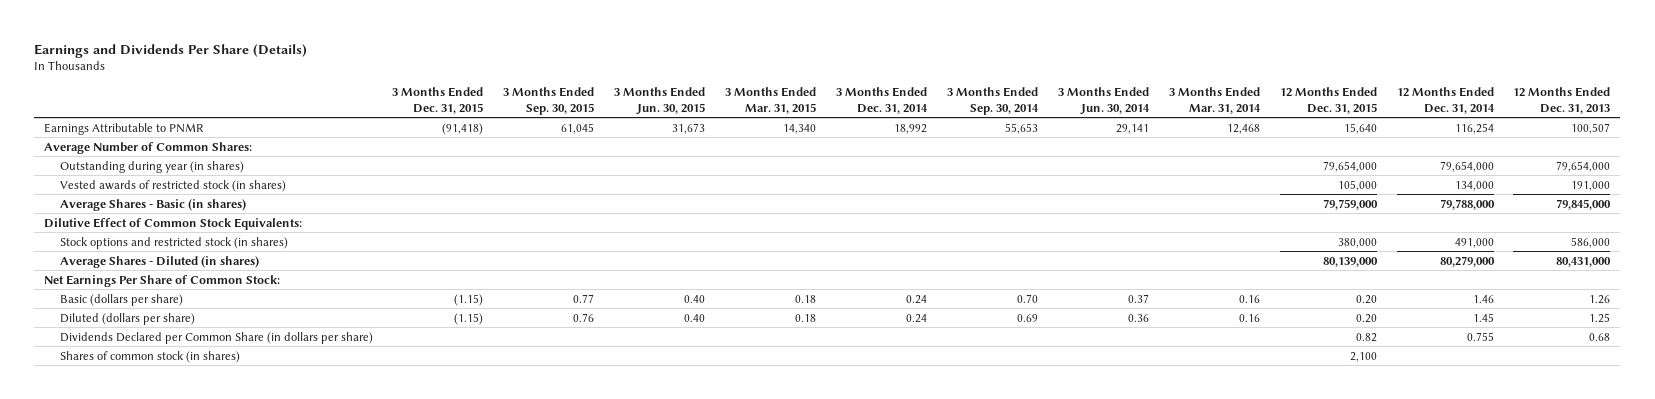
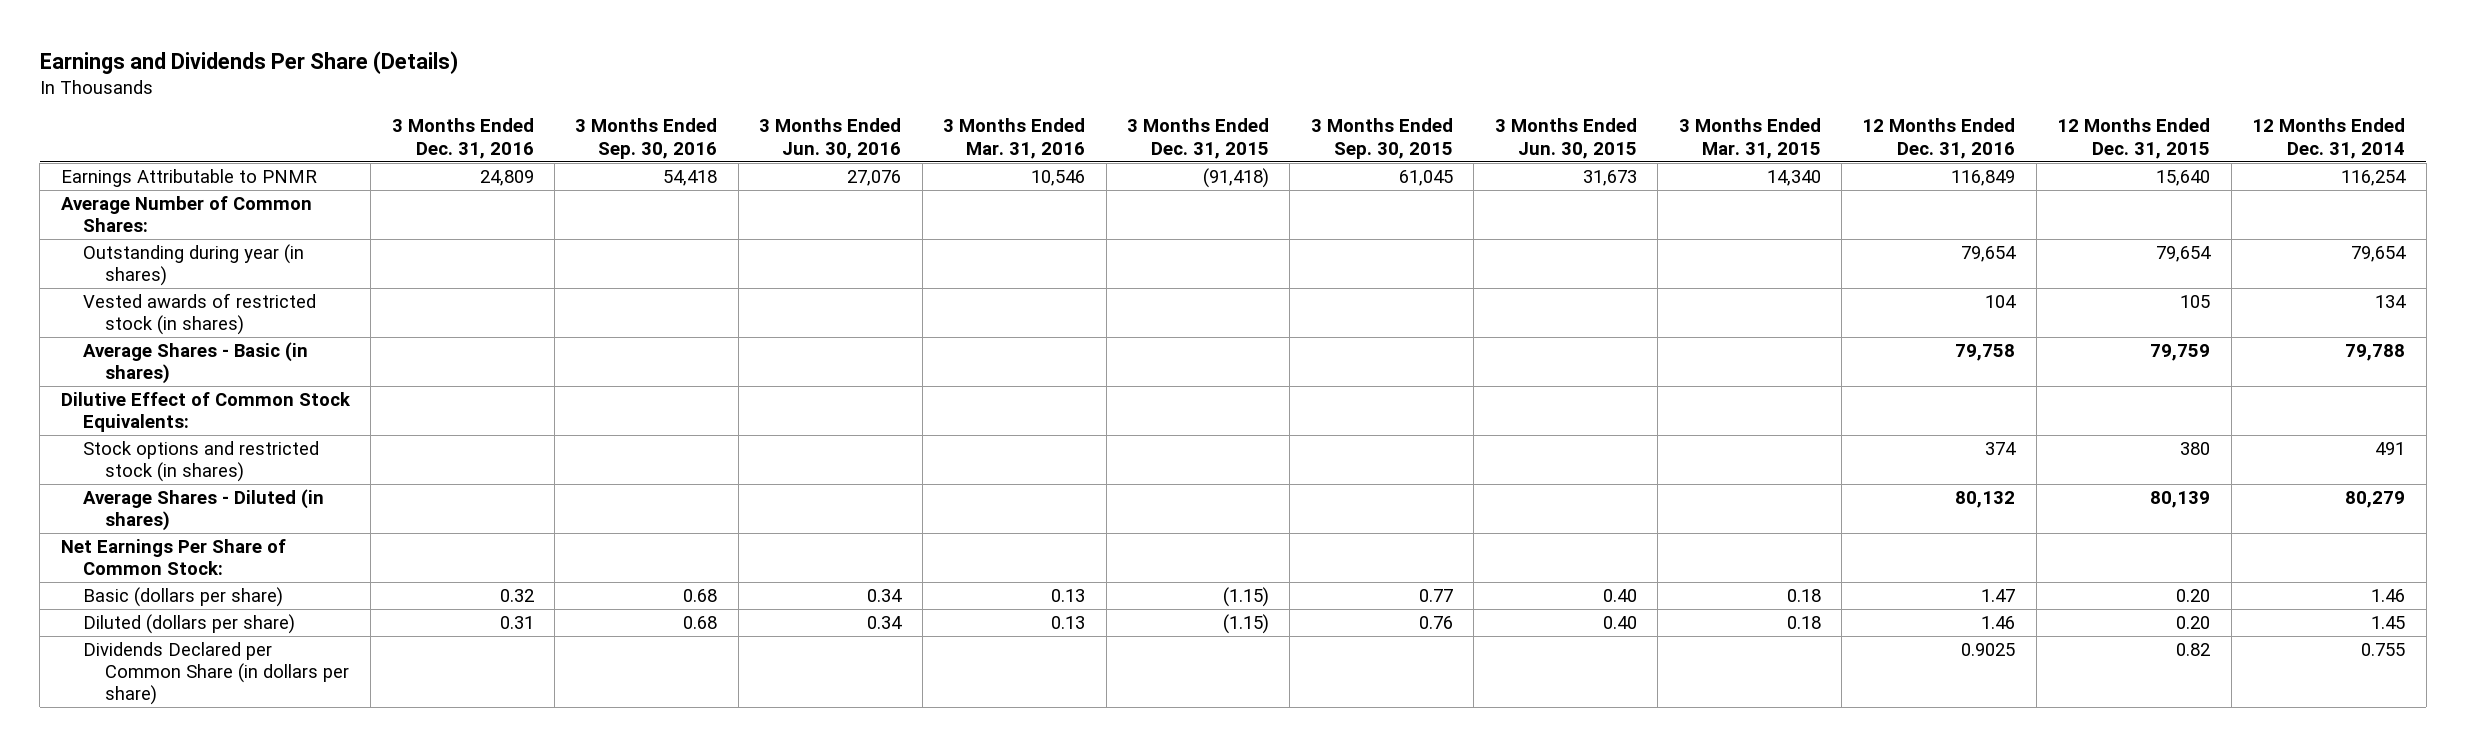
- | 3 Months Ended Dec. 31, 2015 | 3 Months Ended Sep. 30, 2015 | 3 Months Ended Jun. 30, 2015 | 3 Months Ended Mar. 31, 2015 | 3 Months Ended Dec. 31, 2014 | 3 Months Ended Sep. 30, 2014 | 3 Months Ended Jun. 30, 2014 | 3 Months Ended Mar. 31, 2014 | 12 Months Ended Dec. 31, 2015 | 12 Months Ended Dec. 31, 2014 | 12 Months Ended Dec. 31, 2013
+ | 3 Months Ended Dec. 31, 2016 | 3 Months Ended Sep. 30, 2016 | 3 Months Ended Jun. 30, 2016 | 3 Months Ended Mar. 31, 2016 | 3 Months Ended Dec. 31, 2015 | 3 Months Ended Sep. 30, 2015 | 3 Months Ended Jun. 30, 2015 | 3 Months Ended Mar. 31, 2015 | 12 Months Ended Dec. 31, 2016 | 12 Months Ended Dec. 31, 2015 | 12 Months Ended Dec. 31, 2014
- Outstanding during year (in shares) | | | | | | | | | 79,654,000 | 79,654,000 | 79,654,000
- Vested awards of restricted stock (in shares) | | | | | | | | | 105,000 | 134,000 | 191,000
- Average Shares - Basic (in shares) | | | | | | | | | 79,759,000 | 79,788,000 | 79,845,000
+ Outstanding during year (in shares) | | | | | | | | | 79,654 | 79,654 | 79,654
+ Vested awards of restricted stock (in shares) | | | | | | | | | 104 | 105 | 134
+ Average Shares - Basic (in shares) | | | | | | | | | 79,758 | 79,759 | 79,788
- Stock options and restricted stock (in shares) | | | | | | | | | 380,000 | 491,000 | 586,000
- Average Shares - Diluted (in shares) | | | | | | | | | 80,139,000 | 80,279,000 | 80,431,000
+ Stock options and restricted stock (in shares) | | | | | | | | | 374 | 380 | 491
+ Average Shares - Diluted (in shares) | | | | | | | | | 80,132 | 80,139 | 80,279
- Shares of common stock (in shares) | | | | | | | | | 2,100 | |

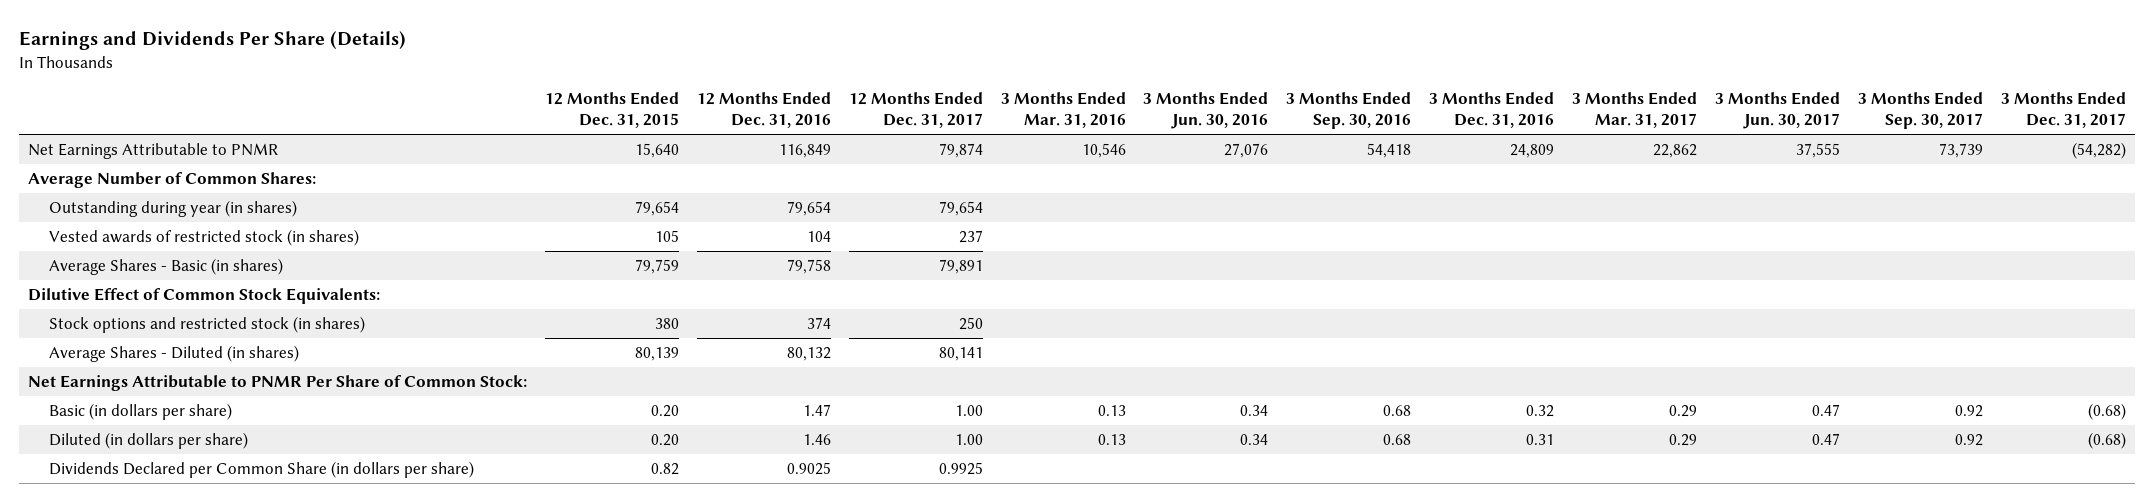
- | 3 Months Ended Dec. 31, 2016 | 3 Months Ended Sep. 30, 2016 | 3 Months Ended Jun. 30, 2016 | 3 Months Ended Mar. 31, 2016 | 3 Months Ended Dec. 31, 2015 | 3 Months Ended Sep. 30, 2015 | 3 Months Ended Jun. 30, 2015 | 3 Months Ended Mar. 31, 2015 | 12 Months Ended Dec. 31, 2016 | 12 Months Ended Dec. 31, 2015 | 12 Months Ended Dec. 31, 2014
+ | 12 Months Ended Dec. 31, 2015 | 12 Months Ended Dec. 31, 2016 | 12 Months Ended Dec. 31, 2017 | 3 Months Ended Mar. 31, 2016 | 3 Months Ended Jun. 30, 2016 | 3 Months Ended Sep. 30, 2016 | 3 Months Ended Dec. 31, 2016 | 3 Months Ended Mar. 31, 2017 | 3 Months Ended Jun. 30, 2017 | 3 Months Ended Sep. 30, 2017 | 3 Months Ended Dec. 31, 2017
- Earnings Attributable to PNMR | 24,809 | 54,418 | 27,076 | 10,546 | (91,418) | 61,045 | 31,673 | 14,340 | 116,849 | 15,640 | 116,254
+ Net Earnings Attributable to PNMR | 15,640 | 116,849 | 79,874 | 10,546 | 27,076 | 54,418 | 24,809 | 22,862 | 37,555 | 73,739 | (54,282)
- Net Earnings Per Share of Common Stock:
- Basic (dollars per share) | 0.32 | 0.68 | 0.34 | 0.13 | (1.15) | 0.77 | 0.40 | 0.18 | 1.47 | 0.20 | 1.46
- Diluted (dollars per share) | 0.31 | 0.68 | 0.34 | 0.13 | (1.15) | 0.76 | 0.40 | 0.18 | 1.46 | 0.20 | 1.45
+ Net Earnings Attributable to PNMR Per Share of Common Stock:
+ Basic (in dollars per share) | 0.20 | 1.47 | 1.00 | 0.13 | 0.34 | 0.68 | 0.32 | 0.29 | 0.47 | 0.92 | (0.68)
+ Diluted (in dollars per share) | 0.20 | 1.46 | 1.00 | 0.13 | 0.34 | 0.68 | 0.31 | 0.29 | 0.47 | 0.92 | (0.68)

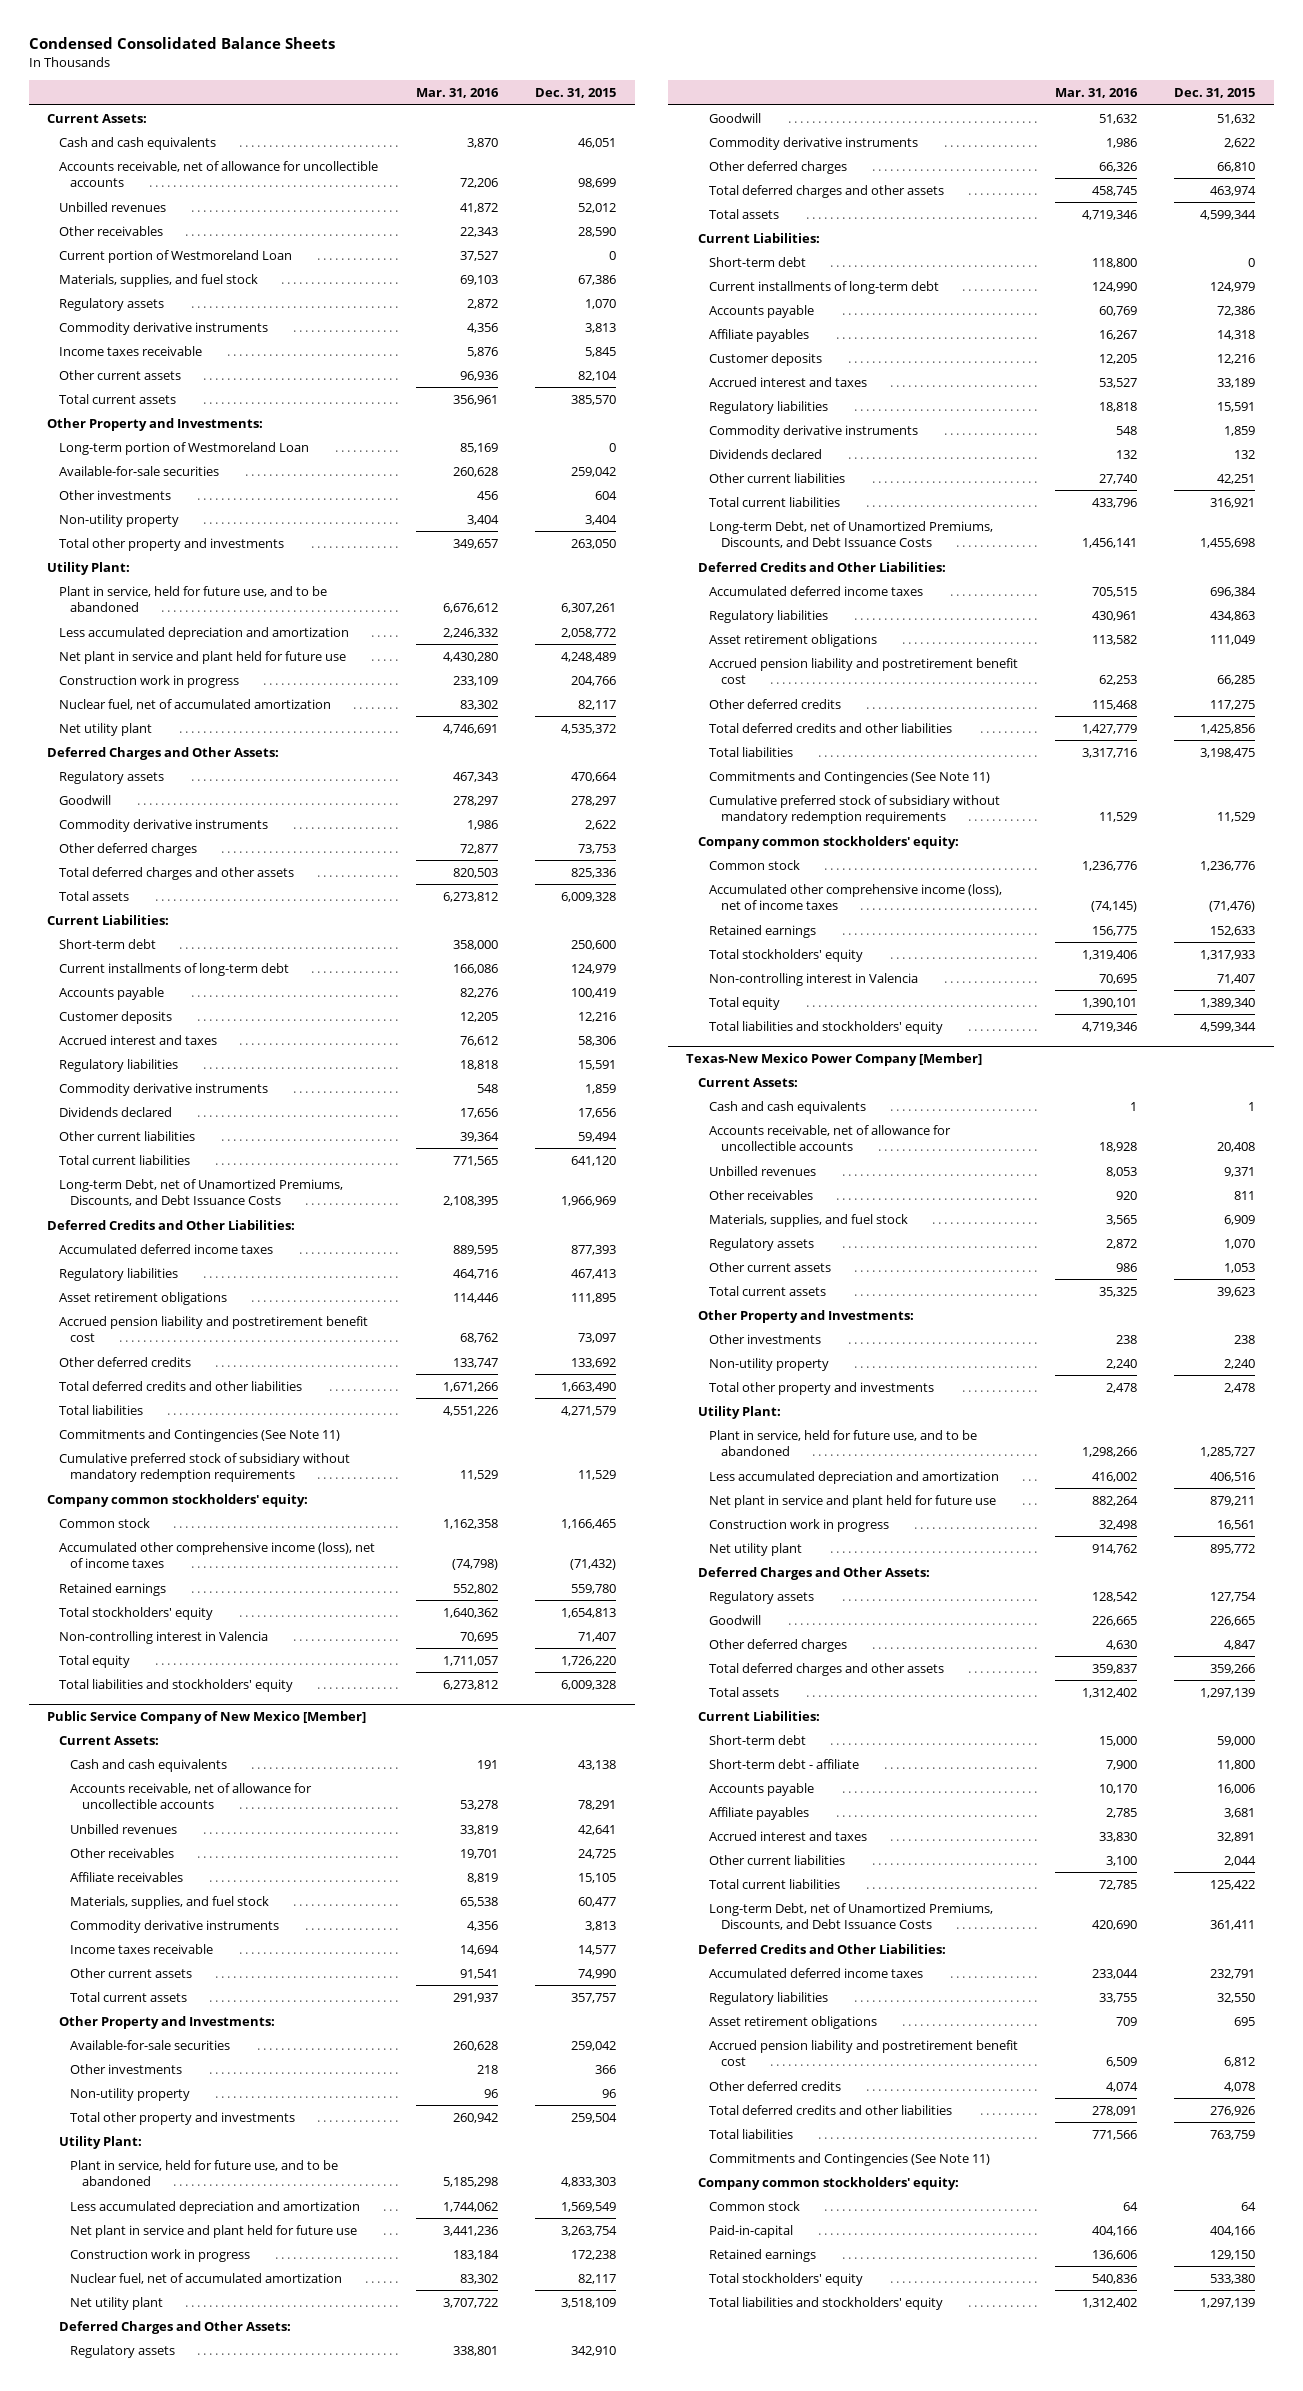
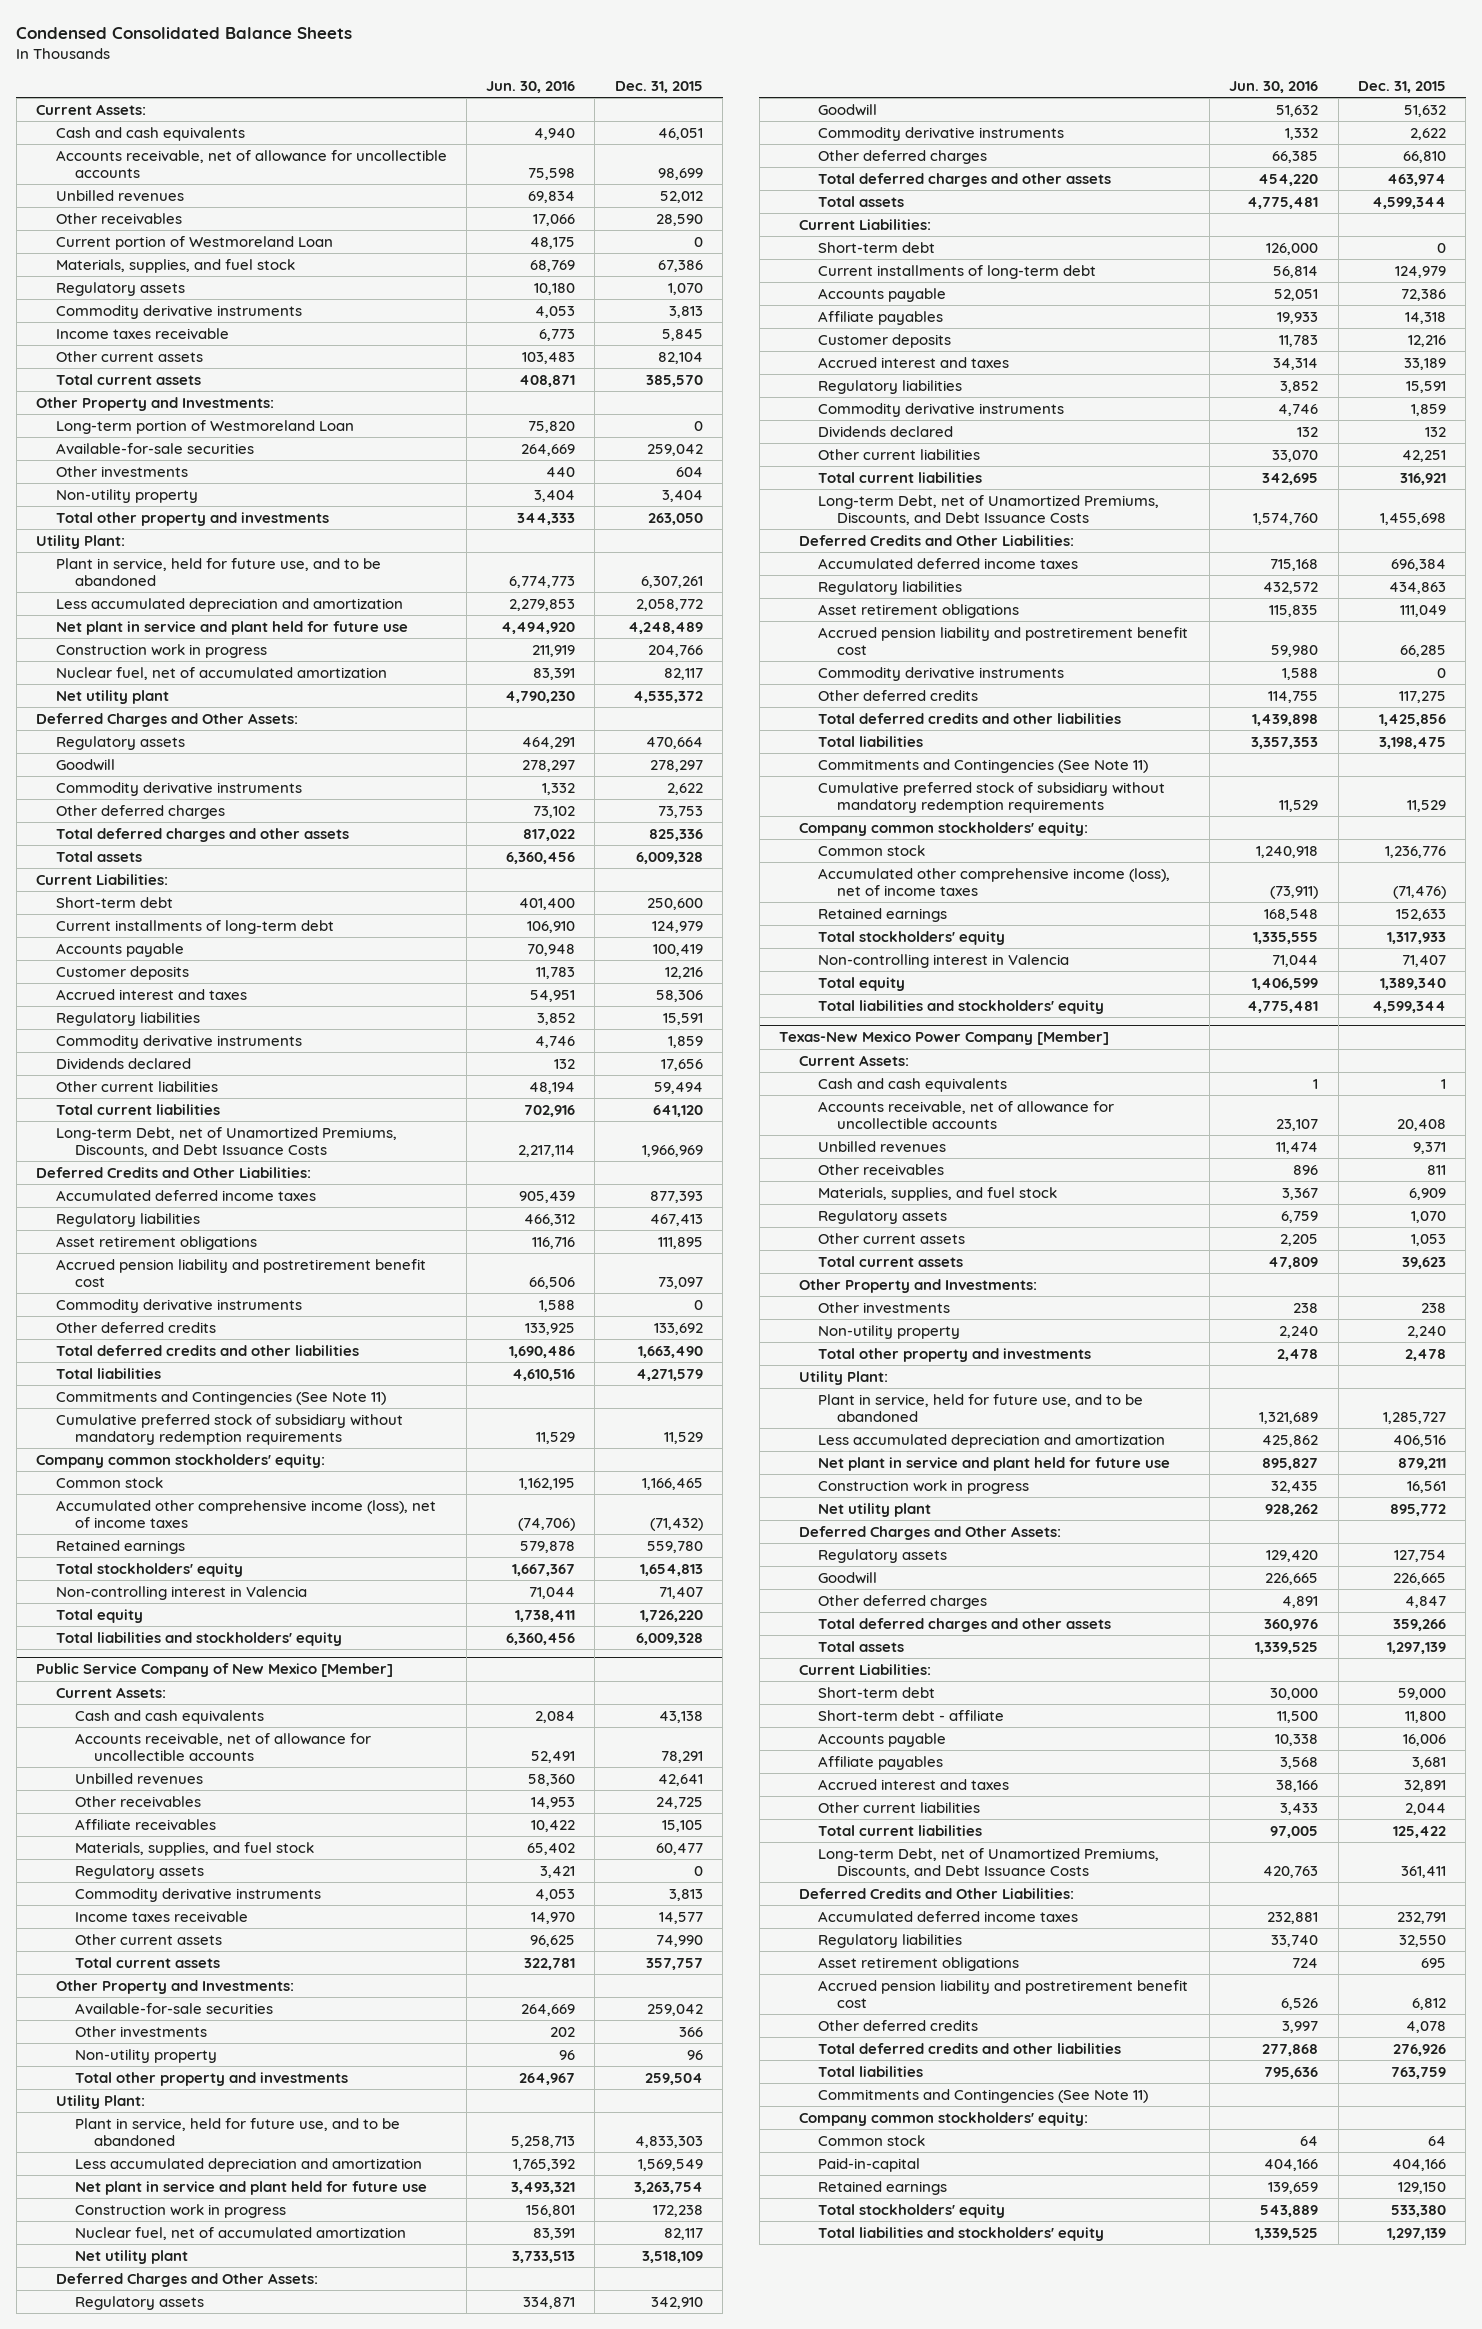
- | Mar. 31, 2016 | Dec. 31, 2015
+ | Jun. 30, 2016 | Dec. 31, 2015
+ Commodity derivative instruments | 1,588 | 0
@ Public Service Company of New Mexico [Member]
+ Regulatory assets | 3,421 | 0
+ Commodity derivative instruments | 1,588 | 0

